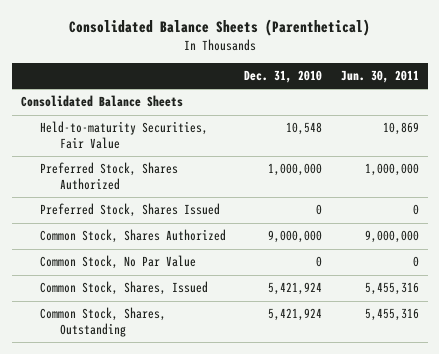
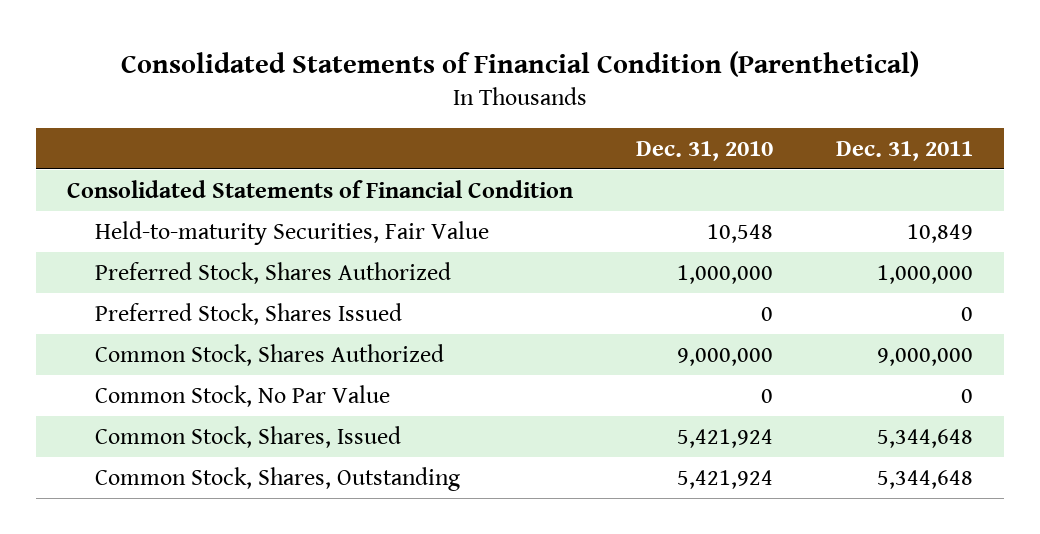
- Consolidated Balance Sheets (Parenthetical)
+ Consolidated Statements of Financial Condition (Parenthetical)
- | Dec. 31, 2010 | Jun. 30, 2011
+ | Dec. 31, 2010 | Dec. 31, 2011
- Consolidated Balance Sheets
+ Consolidated Statements of Financial Condition

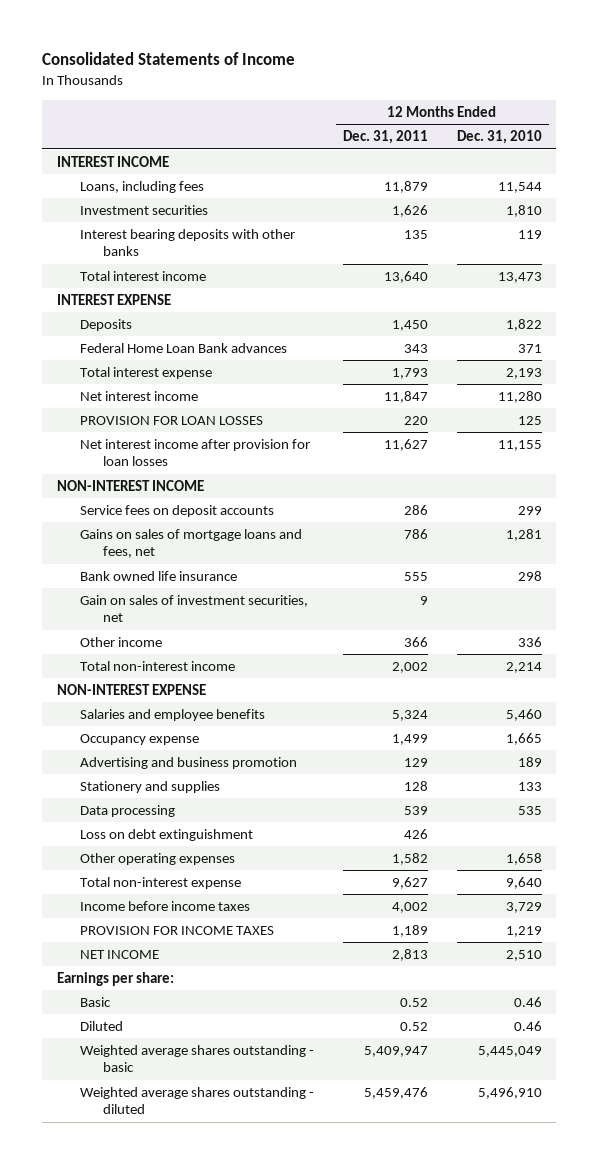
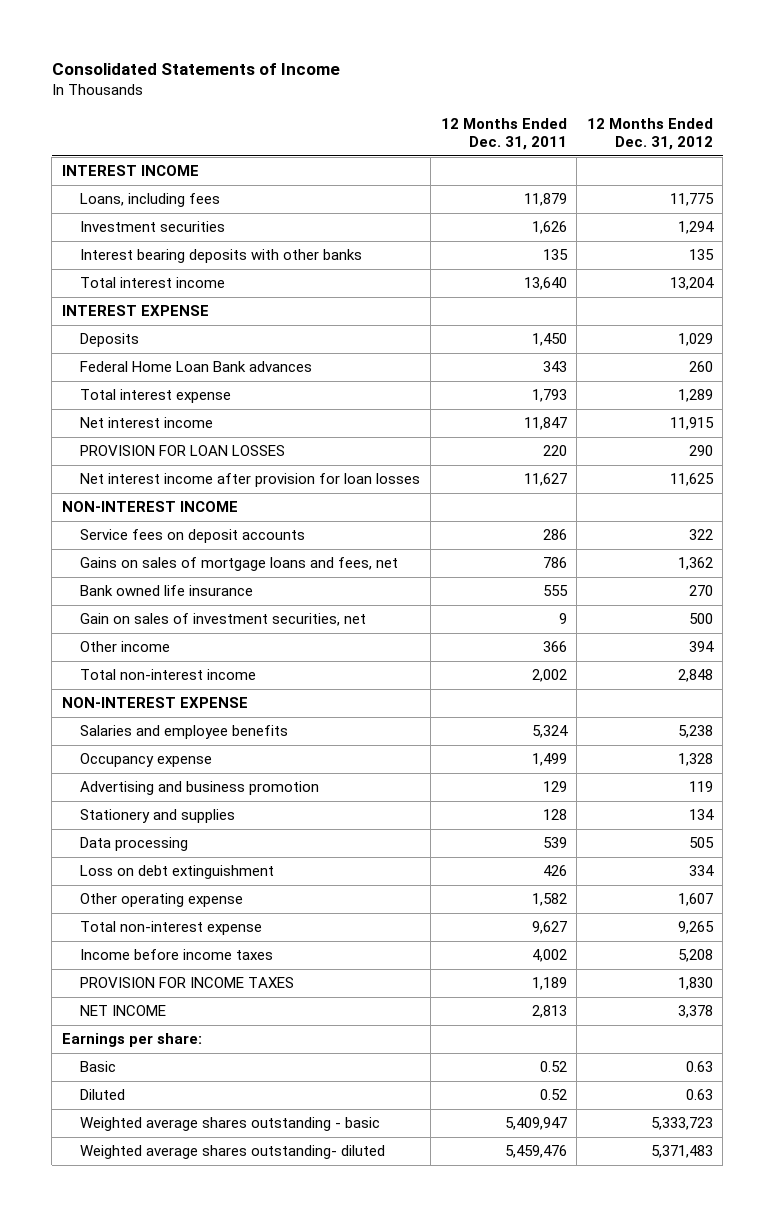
- | 12 Months Ended Dec. 31, 2011 | 12 Months Ended Dec. 31, 2010
+ | 12 Months Ended Dec. 31, 2011 | 12 Months Ended Dec. 31, 2012
- Other operating expenses | 1,582 | 1,658
+ Other operating expense | 1,582 | 1,607
- Weighted average shares outstanding - diluted | 5,459,476 | 5,496,910
+ Weighted average shares outstanding- diluted | 5,459,476 | 5,371,483

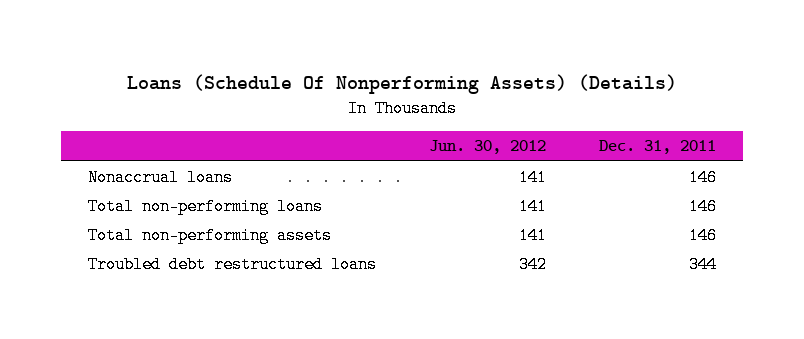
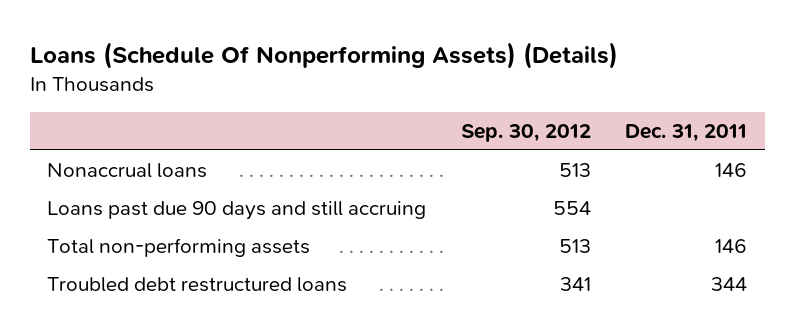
- | Jun. 30, 2012 | Dec. 31, 2011
+ | Sep. 30, 2012 | Dec. 31, 2011
- Total non-performing loans | 141 | 146
+ Loans past due 90 days and still accruing | 554 |

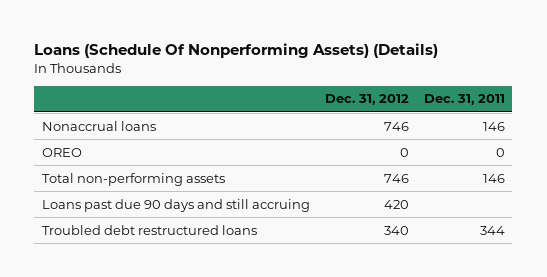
- | Sep. 30, 2012 | Dec. 31, 2011
+ | Dec. 31, 2012 | Dec. 31, 2011
+ OREO | 0 | 0
moved down: Loans past due 90 days and still accruing | 420 |

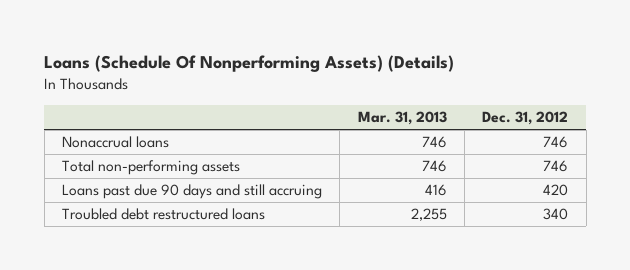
- | Dec. 31, 2012 | Dec. 31, 2011
+ | Mar. 31, 2013 | Dec. 31, 2012
- OREO | 0 | 0

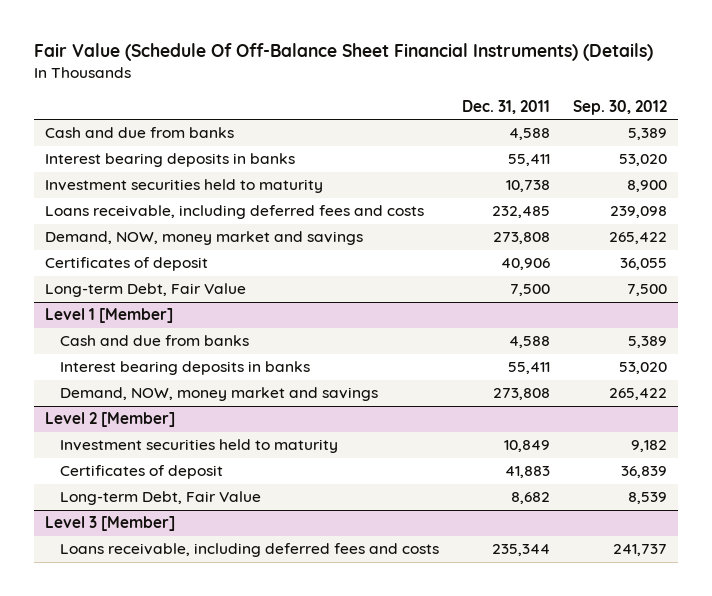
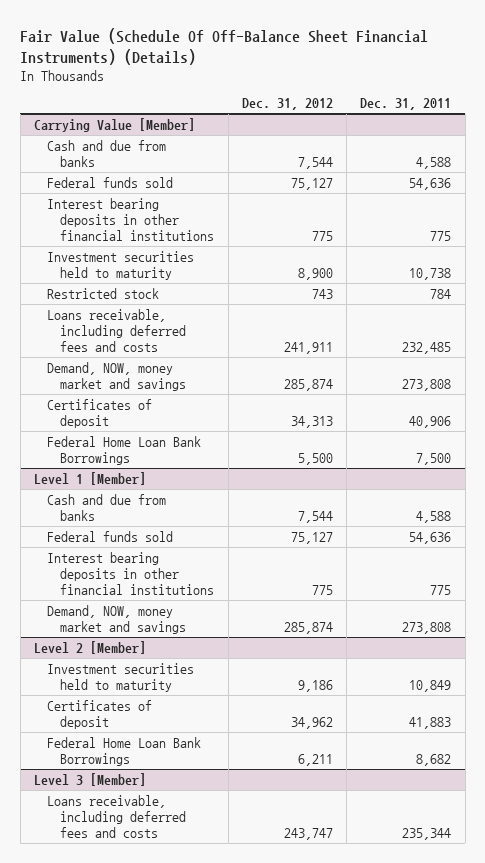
- | Dec. 31, 2011 | Sep. 30, 2012
+ | Dec. 31, 2012 | Dec. 31, 2011
+ Carrying Value [Member]
- Interest bearing deposits in banks | 55,411 | 53,020
+ Federal funds sold | 75,127 | 54,636
+ Interest bearing deposits in other financial institutions | 775 | 775
+ Restricted stock | 743 | 784
- Long-term Debt, Fair Value | 7,500 | 7,500
+ Federal Home Loan Bank Borrowings | 5,500 | 7,500
@ Level 1 [Member]
- Interest bearing deposits in banks | 55,411 | 53,020
+ Federal funds sold | 75,127 | 54,636
+ Interest bearing deposits in other financial institutions | 775 | 775
@ Level 2 [Member]
- Long-term Debt, Fair Value | 8,682 | 8,539
+ Federal Home Loan Bank Borrowings | 6,211 | 8,682

